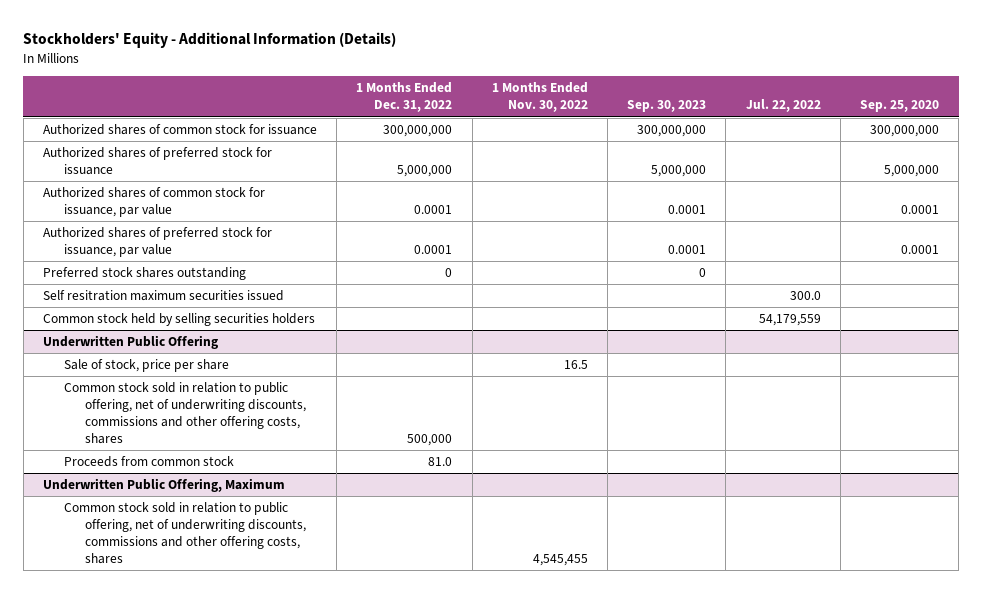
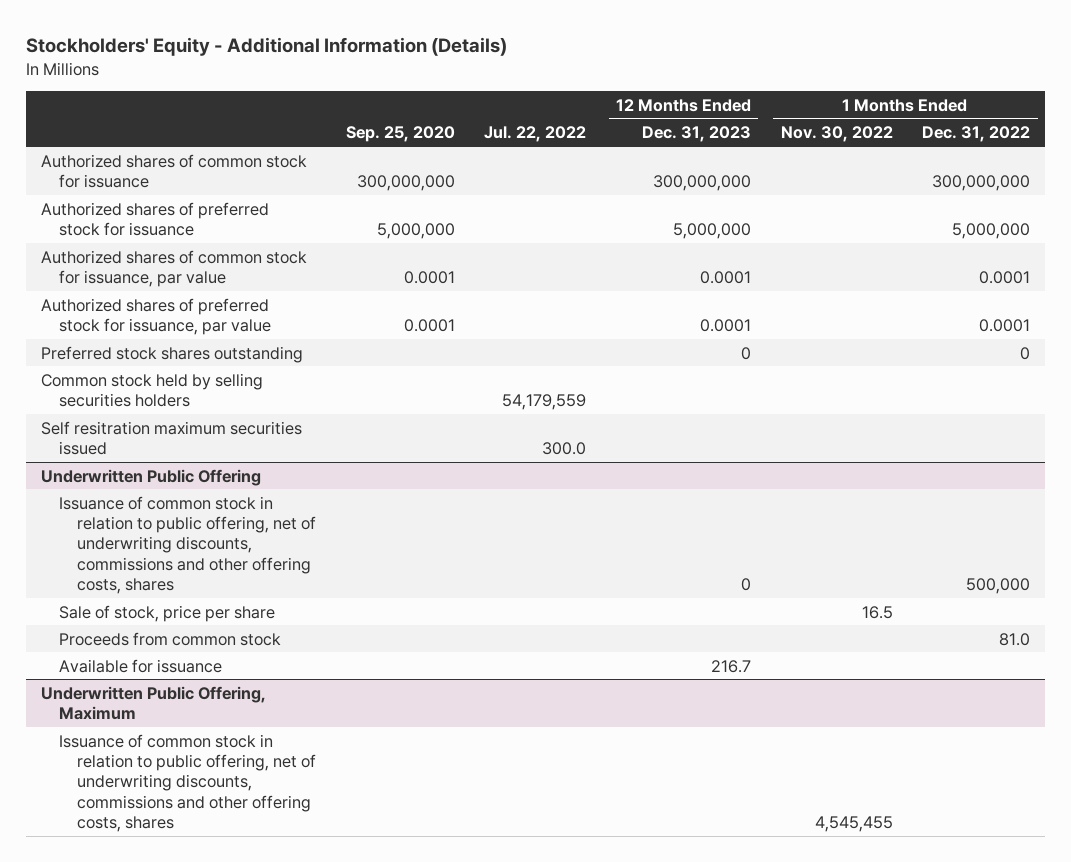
- | 1 Months Ended Dec. 31, 2022 | 1 Months Ended Nov. 30, 2022 | Sep. 30, 2023 | Jul. 22, 2022 | Sep. 25, 2020
+ | Sep. 25, 2020 | Jul. 22, 2022 | 12 Months Ended Dec. 31, 2023 | 1 Months Ended Nov. 30, 2022 | 1 Months Ended Dec. 31, 2022
moved down: Self resitration maximum securities issued | | 300.0 | | |
@ Underwritten Public Offering
+ Issuance of common stock in relation to public offering, net of underwriting discounts, commissions and other offering costs, shares | | | 0 | | 500,000
- Common stock sold in relation to public offering, net of underwriting discounts, commissions and other offering costs, shares | 500,000 | | | |
+ Available for issuance | | | 216.7 | |
@ Underwritten Public Offering, Maximum
- Common stock sold in relation to public offering, net of underwriting discounts, commissions and other offering costs, shares | | 4,545,455 | | |
+ Issuance of common stock in relation to public offering, net of underwriting discounts, commissions and other offering costs, shares | | | | 4,545,455 |

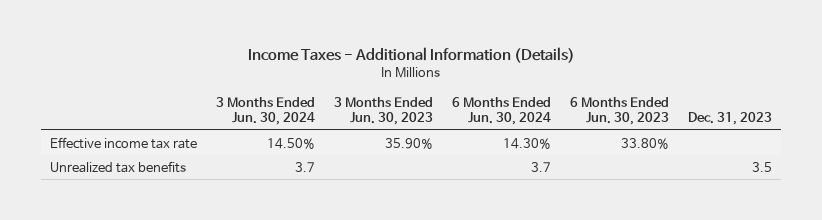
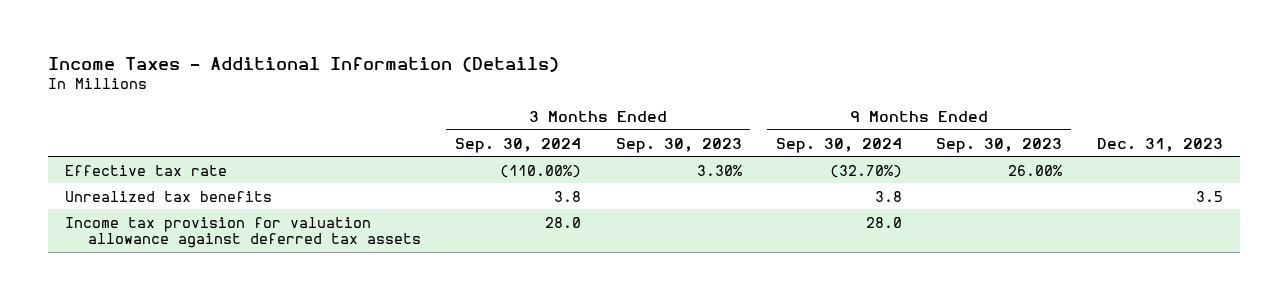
- | 3 Months Ended Jun. 30, 2024 | 3 Months Ended Jun. 30, 2023 | 6 Months Ended Jun. 30, 2024 | 6 Months Ended Jun. 30, 2023 | Dec. 31, 2023
+ | 3 Months Ended Sep. 30, 2024 | 3 Months Ended Sep. 30, 2023 | 9 Months Ended Sep. 30, 2024 | 9 Months Ended Sep. 30, 2023 | Dec. 31, 2023
- Effective income tax rate | 14.50% | 35.90% | 14.30% | 33.80% |
+ Effective tax rate | (110.00%) | 3.30% | (32.70%) | 26.00% |
+ Income tax provision for valuation allowance against deferred tax assets | 28.0 | | 28.0 | |

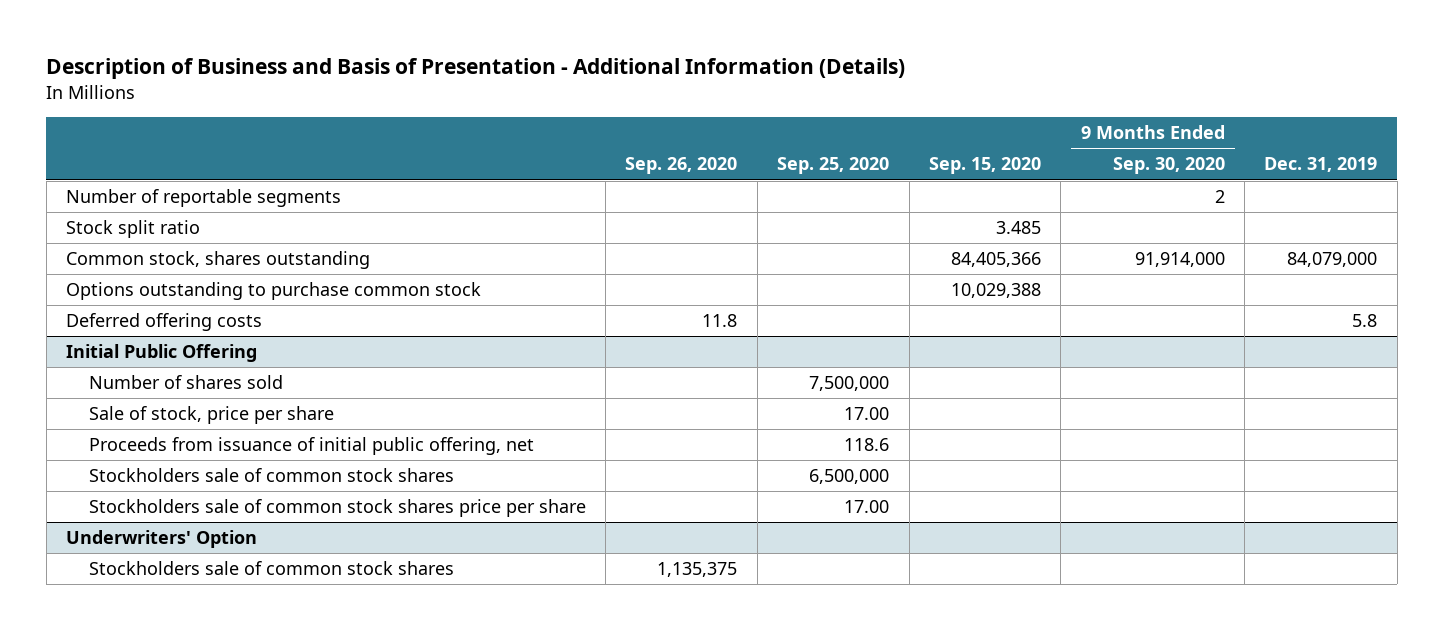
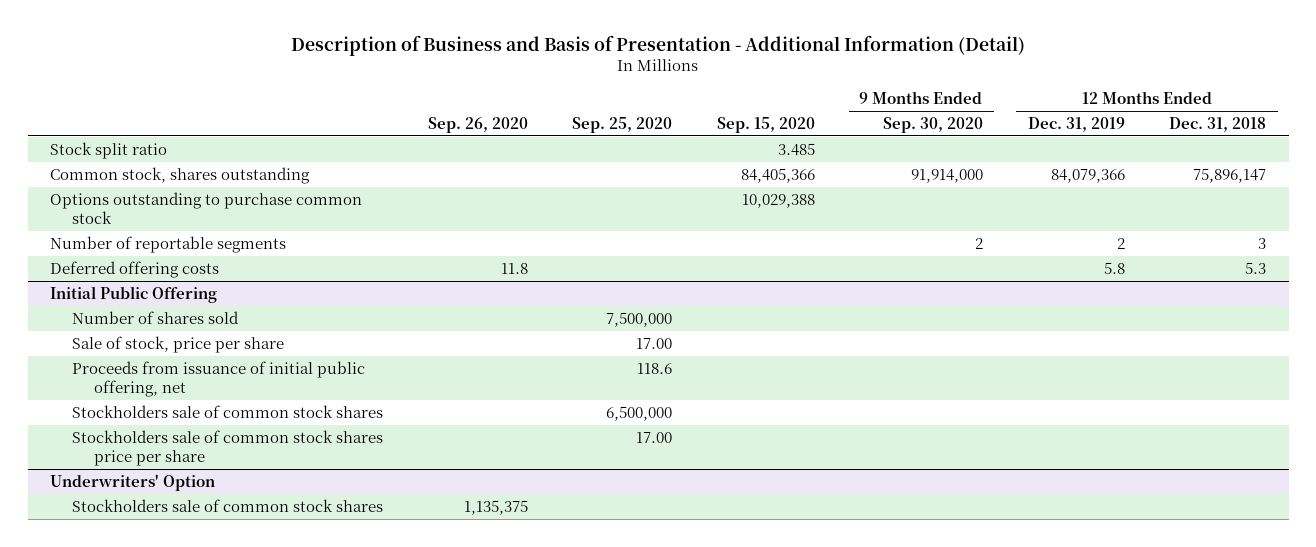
- Description of Business and Basis of Presentation - Additional Information (Details)
+ Description of Business and Basis of Presentation - Additional Information (Detail)
- | Sep. 26, 2020 | Sep. 25, 2020 | Sep. 15, 2020 | 9 Months Ended Sep. 30, 2020 | Dec. 31, 2019
+ | Sep. 26, 2020 | Sep. 25, 2020 | Sep. 15, 2020 | 9 Months Ended Sep. 30, 2020 | 12 Months Ended Dec. 31, 2019 | 12 Months Ended Dec. 31, 2018
moved down: Number of reportable segments | | | | 2 | 2 | 3

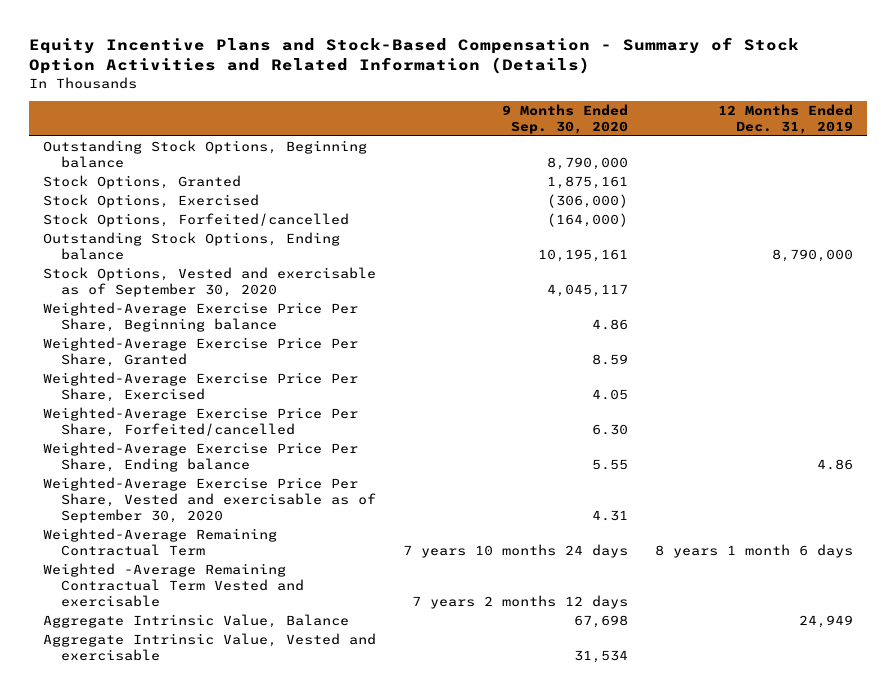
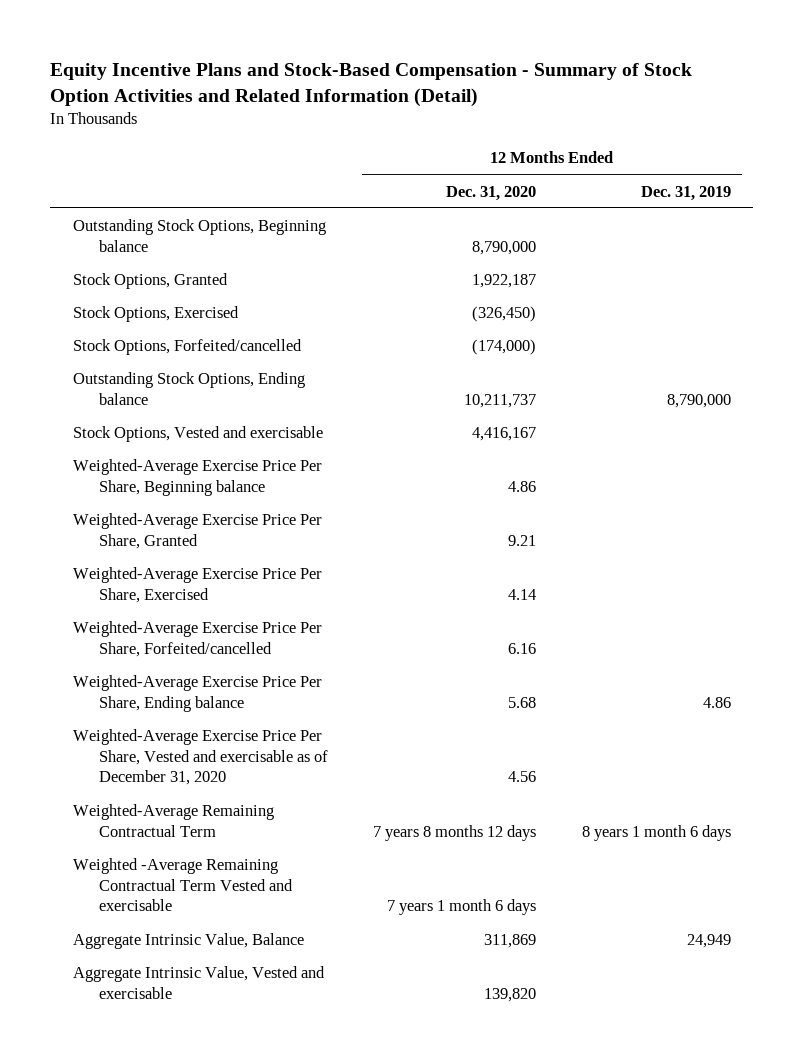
- Equity Incentive Plans and Stock-Based Compensation - Summary of Stock Option Activities and Related Information (Details)
+ Equity Incentive Plans and Stock-Based Compensation - Summary of Stock Option Activities and Related Information (Detail)
- | 9 Months Ended Sep. 30, 2020 | 12 Months Ended Dec. 31, 2019
+ | 12 Months Ended Dec. 31, 2020 | 12 Months Ended Dec. 31, 2019
- Stock Options, Vested and exercisable as of September 30, 2020 | 4,045,117 |
+ Stock Options, Vested and exercisable | 4,416,167 |
- Weighted-Average Exercise Price Per Share, Vested and exercisable as of September 30, 2020 | 4.31 |
+ Weighted-Average Exercise Price Per Share, Vested and exercisable as of December 31, 2020 | 4.56 |

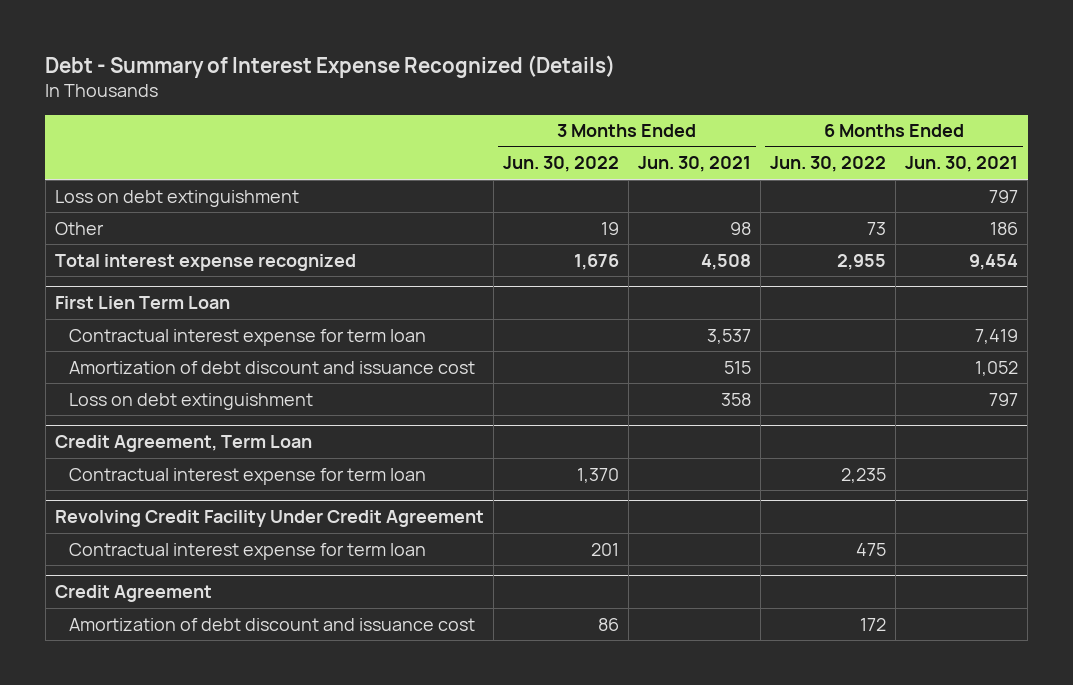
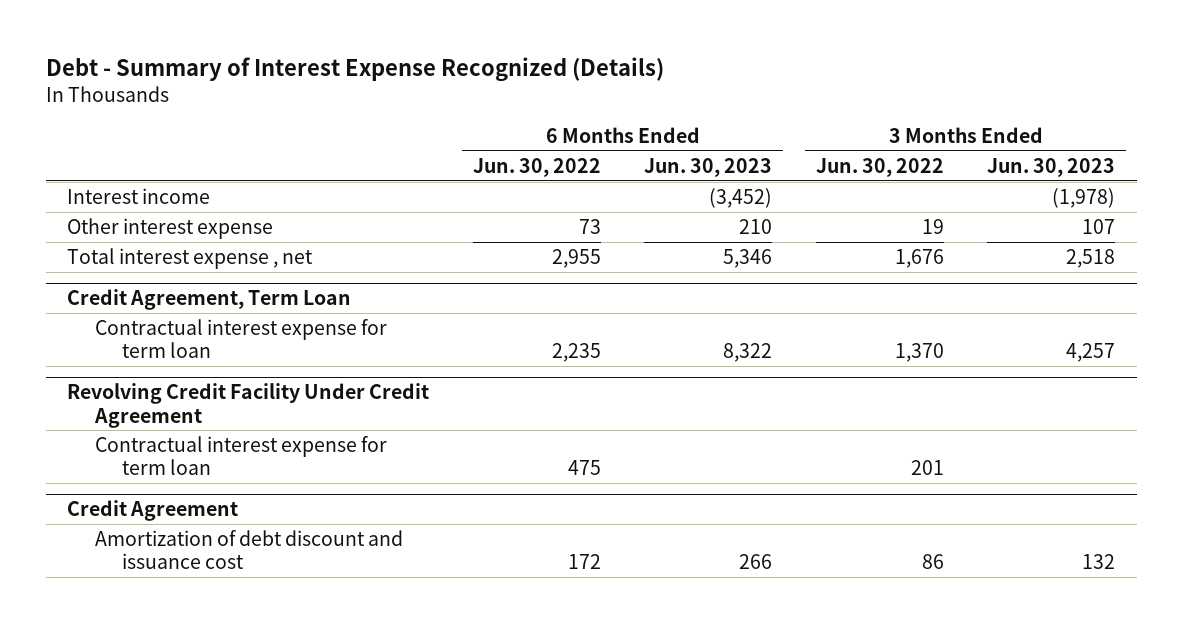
- | 3 Months Ended Jun. 30, 2022 | 3 Months Ended Jun. 30, 2021 | 6 Months Ended Jun. 30, 2022 | 6 Months Ended Jun. 30, 2021
+ | 6 Months Ended Jun. 30, 2022 | 6 Months Ended Jun. 30, 2023 | 3 Months Ended Jun. 30, 2022 | 3 Months Ended Jun. 30, 2023
- Loss on debt extinguishment | | | | 797
- Other | 19 | 98 | 73 | 186
- Total interest expense recognized | 1,676 | 4,508 | 2,955 | 9,454
- First Lien Term Loan
- Contractual interest expense for term loan | | 3,537 | | 7,419
- Amortization of debt discount and issuance cost | | 515 | | 1,052
- Loss on debt extinguishment | | 358 | | 797
+ Interest income | | (3,452) | | (1,978)
+ Other interest expense | 73 | 210 | 19 | 107
+ Total interest expense , net | 2,955 | 5,346 | 1,676 | 2,518

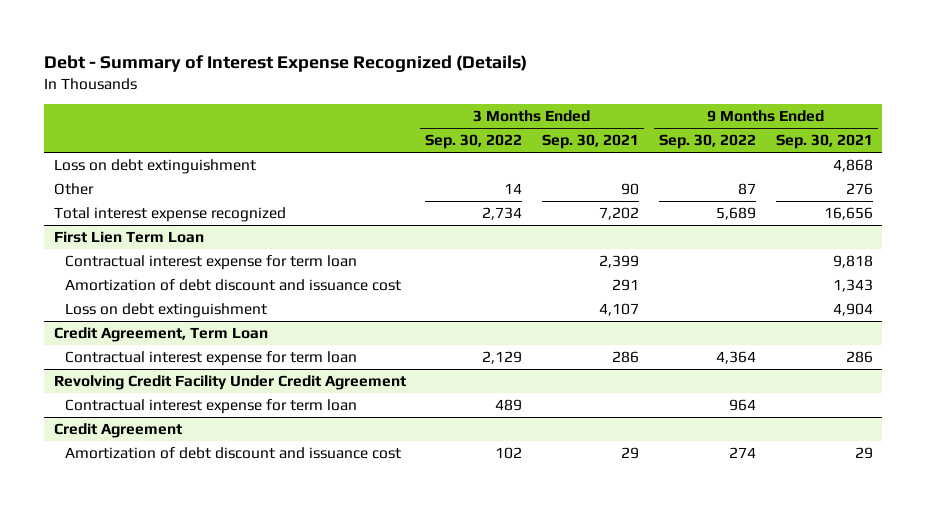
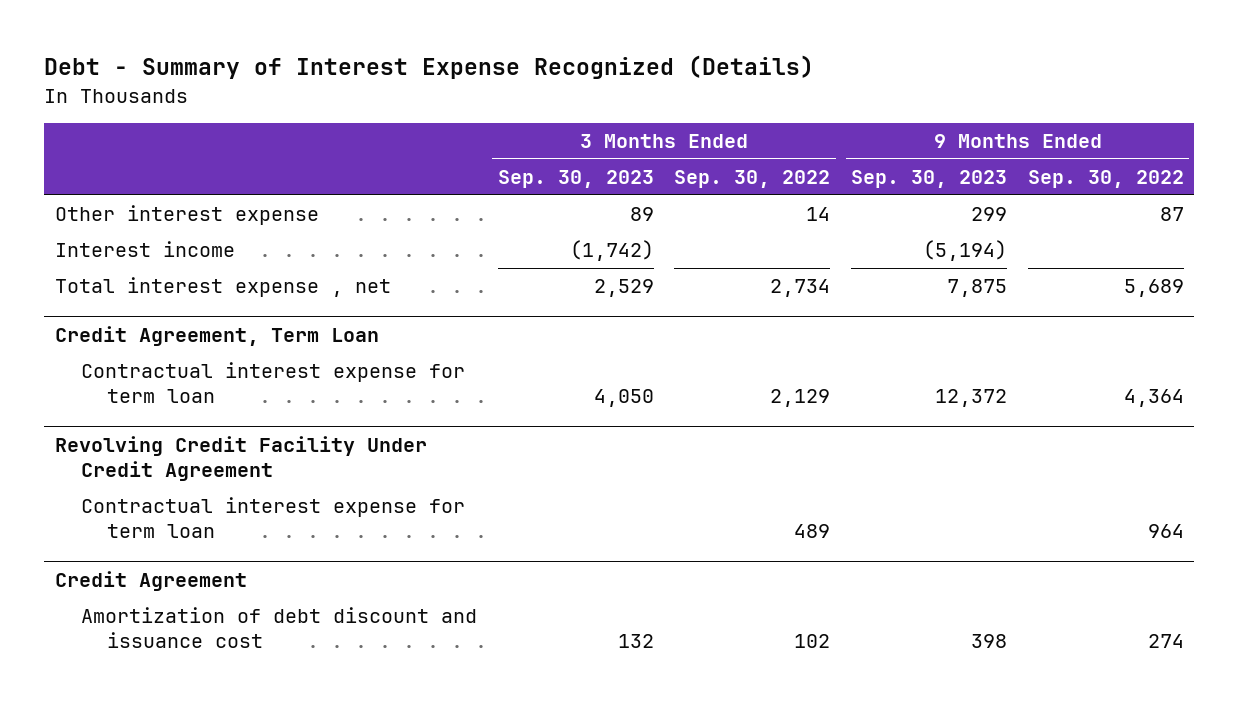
- | 3 Months Ended Sep. 30, 2022 | 3 Months Ended Sep. 30, 2021 | 9 Months Ended Sep. 30, 2022 | 9 Months Ended Sep. 30, 2021
+ | 3 Months Ended Sep. 30, 2023 | 3 Months Ended Sep. 30, 2022 | 9 Months Ended Sep. 30, 2023 | 9 Months Ended Sep. 30, 2022
- Loss on debt extinguishment | | | | 4,868
- Other | 14 | 90 | 87 | 276
- Total interest expense recognized | 2,734 | 7,202 | 5,689 | 16,656
- First Lien Term Loan
- Contractual interest expense for term loan | | 2,399 | | 9,818
- Amortization of debt discount and issuance cost | | 291 | | 1,343
- Loss on debt extinguishment | | 4,107 | | 4,904
+ Other interest expense | 89 | 14 | 299 | 87
+ Interest income | (1,742) | | (5,194) |
+ Total interest expense , net | 2,529 | 2,734 | 7,875 | 5,689

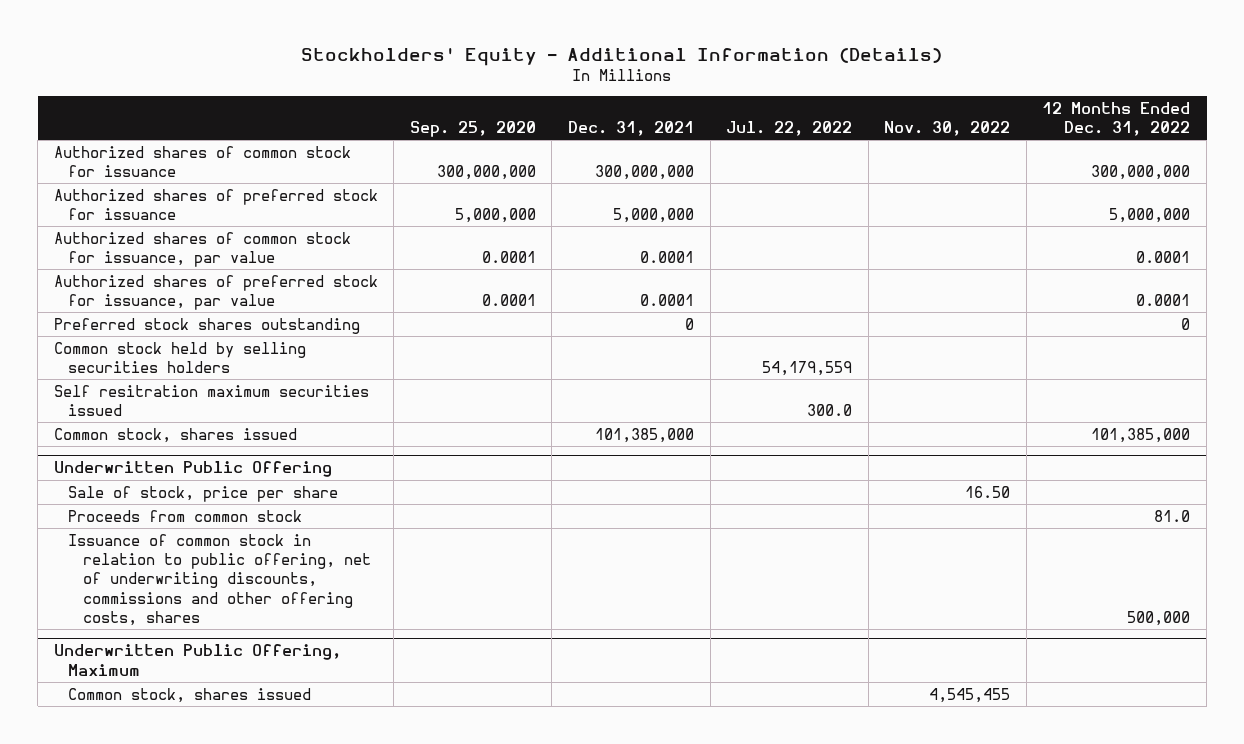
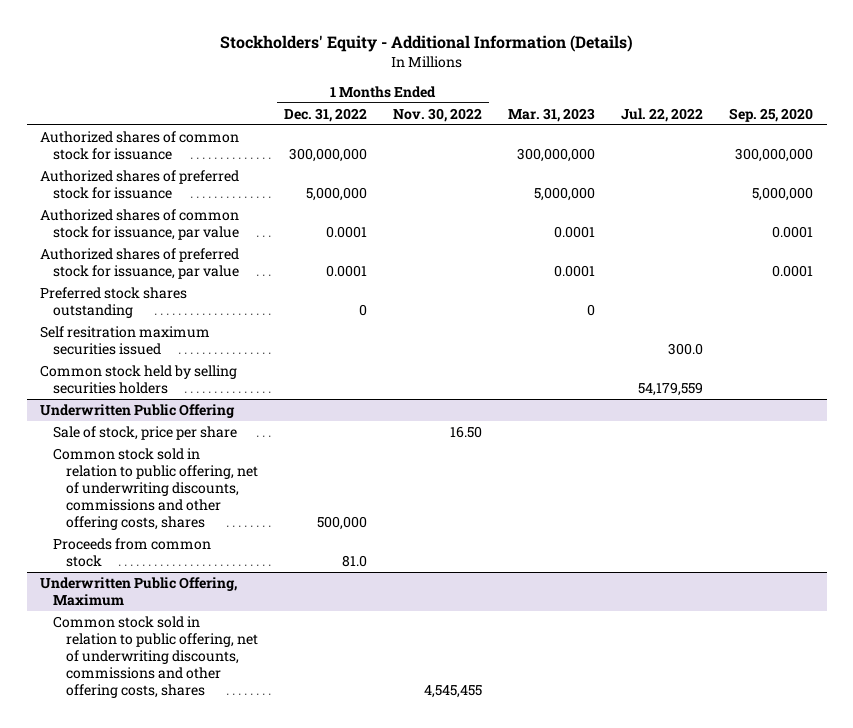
- | Sep. 25, 2020 | Dec. 31, 2021 | Jul. 22, 2022 | Nov. 30, 2022 | 12 Months Ended Dec. 31, 2022
+ | 1 Months Ended Dec. 31, 2022 | 1 Months Ended Nov. 30, 2022 | Mar. 31, 2023 | Jul. 22, 2022 | Sep. 25, 2020
- Common stock, shares issued | | 101,385,000 | | | 101,385,000
moved down: Common stock held by selling securities holders | | | | 54,179,559 |
@ Underwritten Public Offering
+ Common stock sold in relation to public offering, net of underwriting discounts, commissions and other offering costs, shares | 500,000 | | | |
- Issuance of common stock in relation to public offering, net of underwriting discounts, commissions and other offering costs, shares | | | | | 500,000
@ Underwritten Public Offering, Maximum
- Common stock, shares issued | | | | 4,545,455 |
+ Common stock sold in relation to public offering, net of underwriting discounts, commissions and other offering costs, shares | | 4,545,455 | | |

